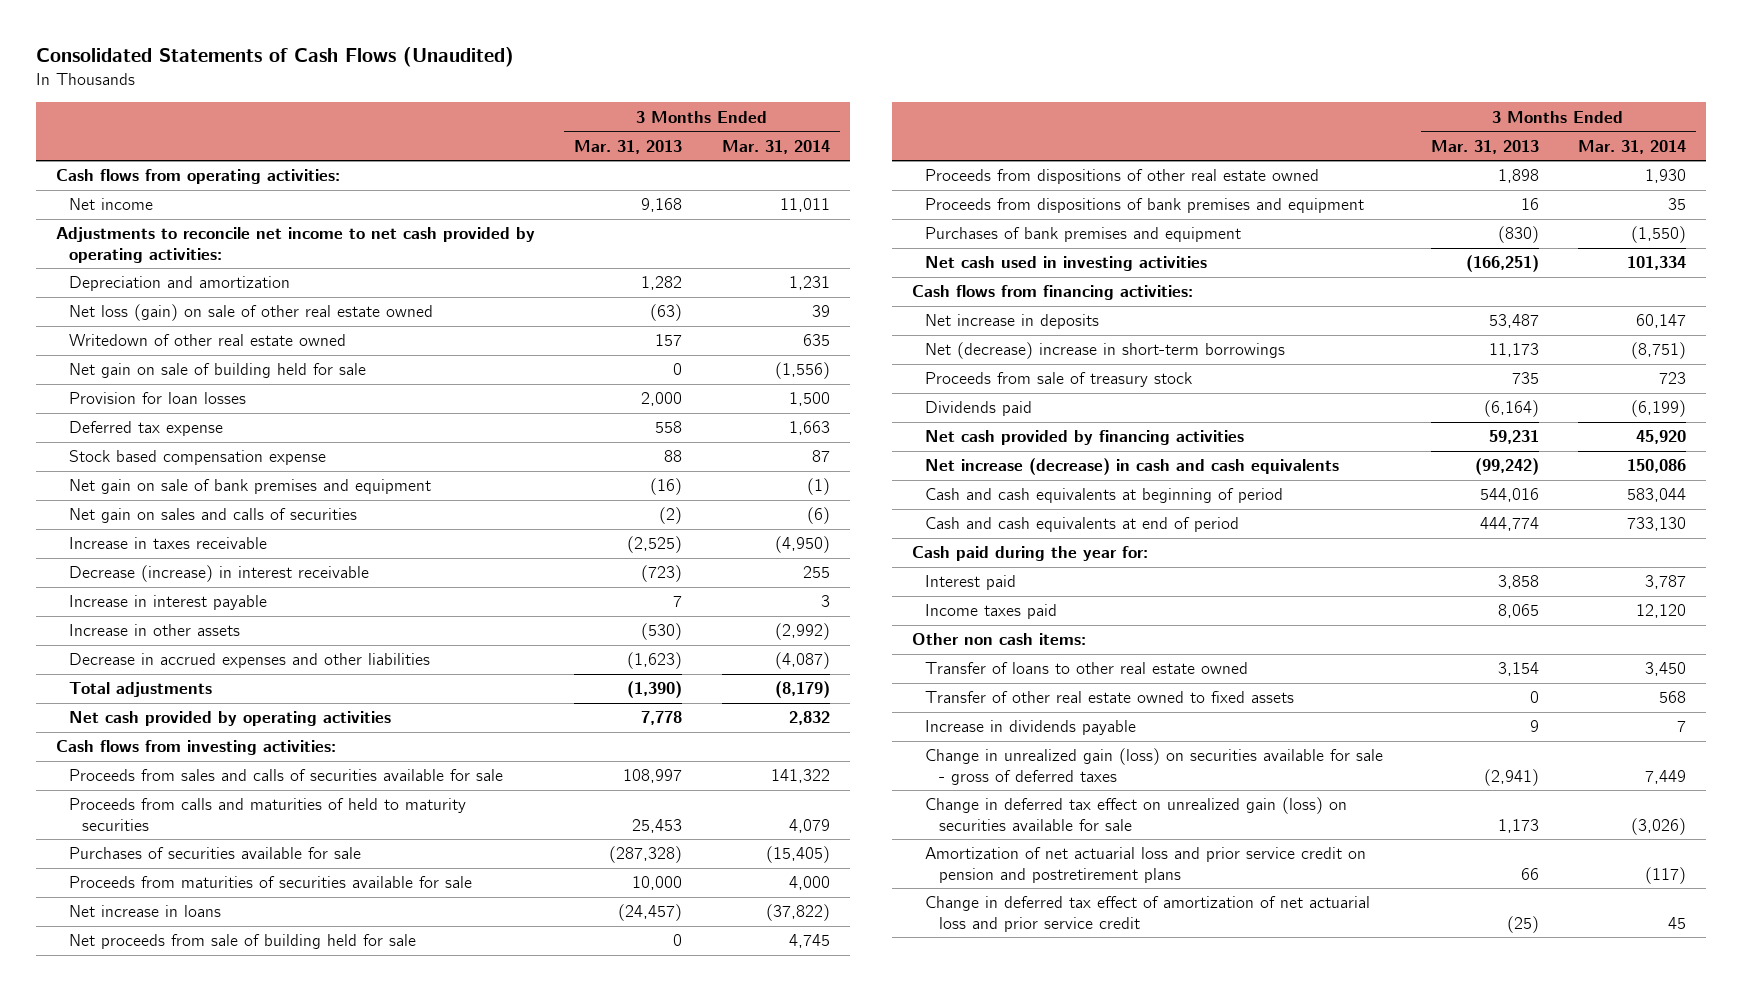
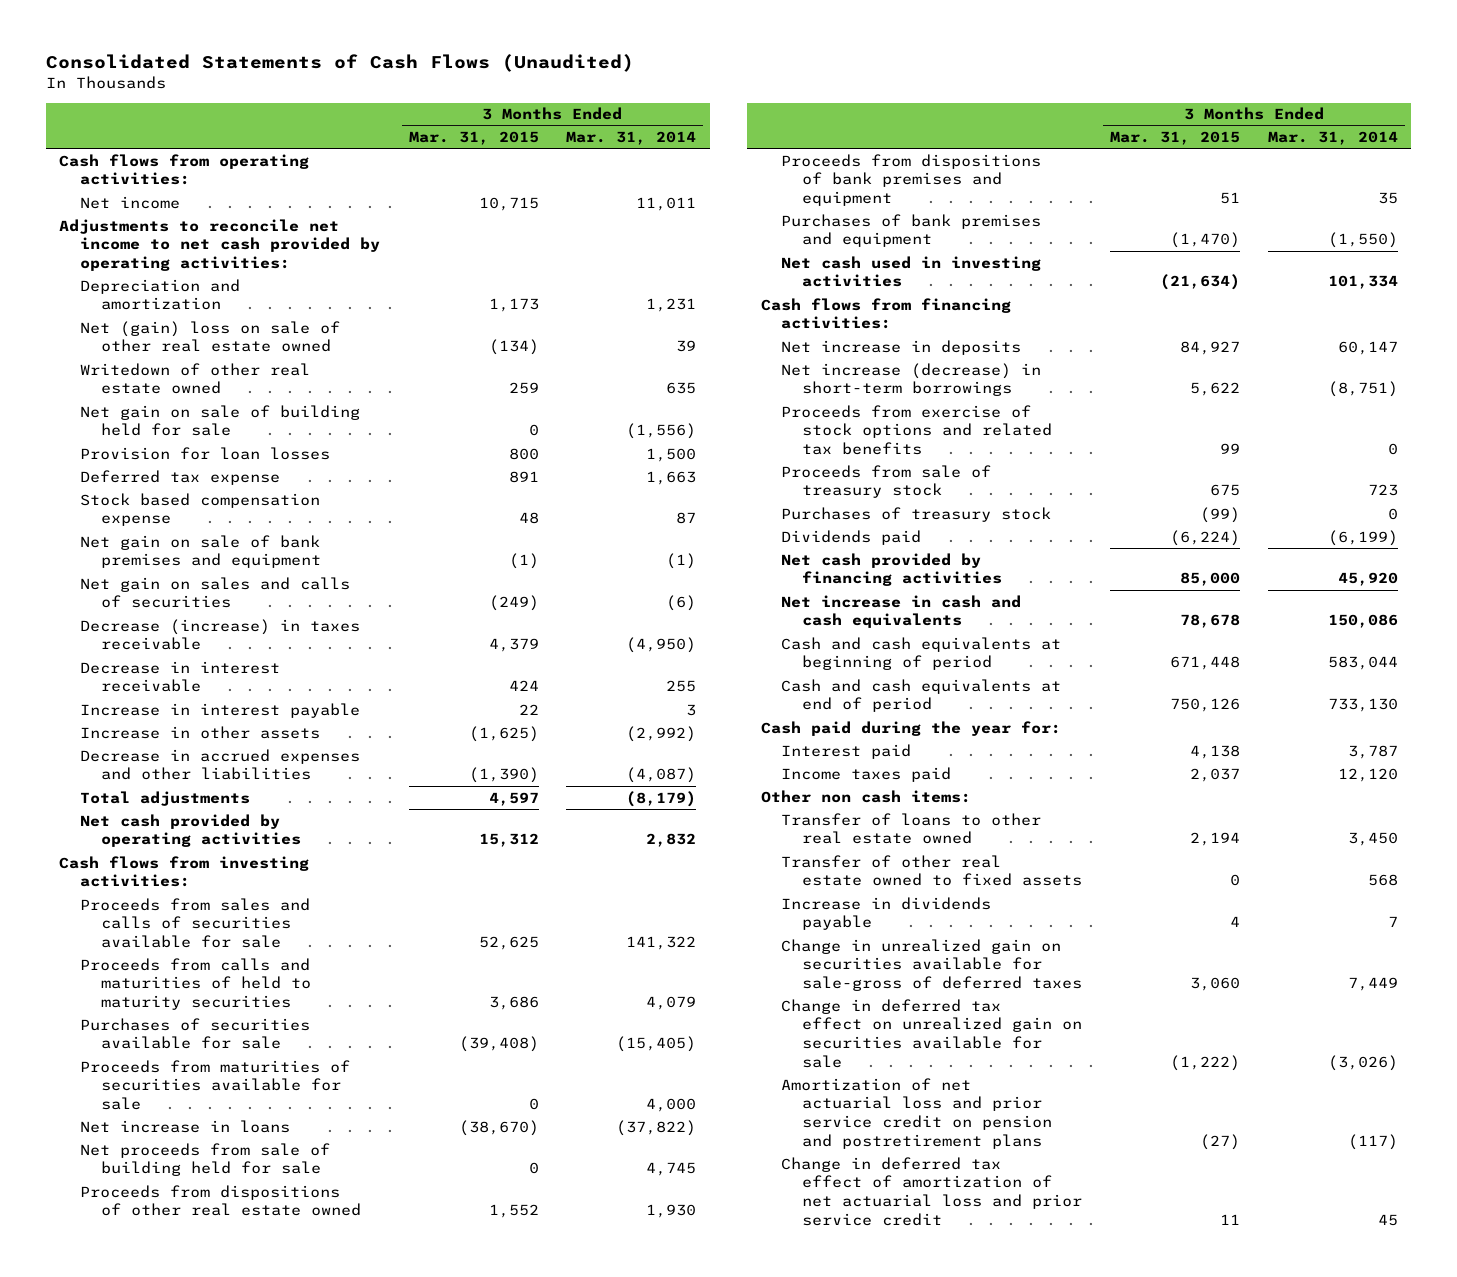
- | 3 Months Ended Mar. 31, 2013 | 3 Months Ended Mar. 31, 2014
+ | 3 Months Ended Mar. 31, 2015 | 3 Months Ended Mar. 31, 2014
- Net loss (gain) on sale of other real estate owned | (63) | 39
+ Net (gain) loss on sale of other real estate owned | (134) | 39
- Increase in taxes receivable | (2,525) | (4,950)
- Decrease (increase) in interest receivable | (723) | 255
+ Decrease (increase) in taxes receivable | 4,379 | (4,950)
+ Decrease in interest receivable | 424 | 255
- Net (decrease) increase in short-term borrowings | 11,173 | (8,751)
+ Net increase (decrease) in short-term borrowings | 5,622 | (8,751)
+ Proceeds from exercise of stock options and related tax benefits | 99 | 0
+ Purchases of treasury stock | (99) | 0
- Net increase (decrease) in cash and cash equivalents | (99,242) | 150,086
+ Net increase in cash and cash equivalents | 78,678 | 150,086
- Change in unrealized gain (loss) on securities available for sale - gross of deferred taxes | (2,941) | 7,449
- Change in deferred tax effect on unrealized gain (loss) on securities available for sale | 1,173 | (3,026)
+ Change in unrealized gain on securities available for sale-gross of deferred taxes | 3,060 | 7,449
+ Change in deferred tax effect on unrealized gain on securities available for sale | (1,222) | (3,026)

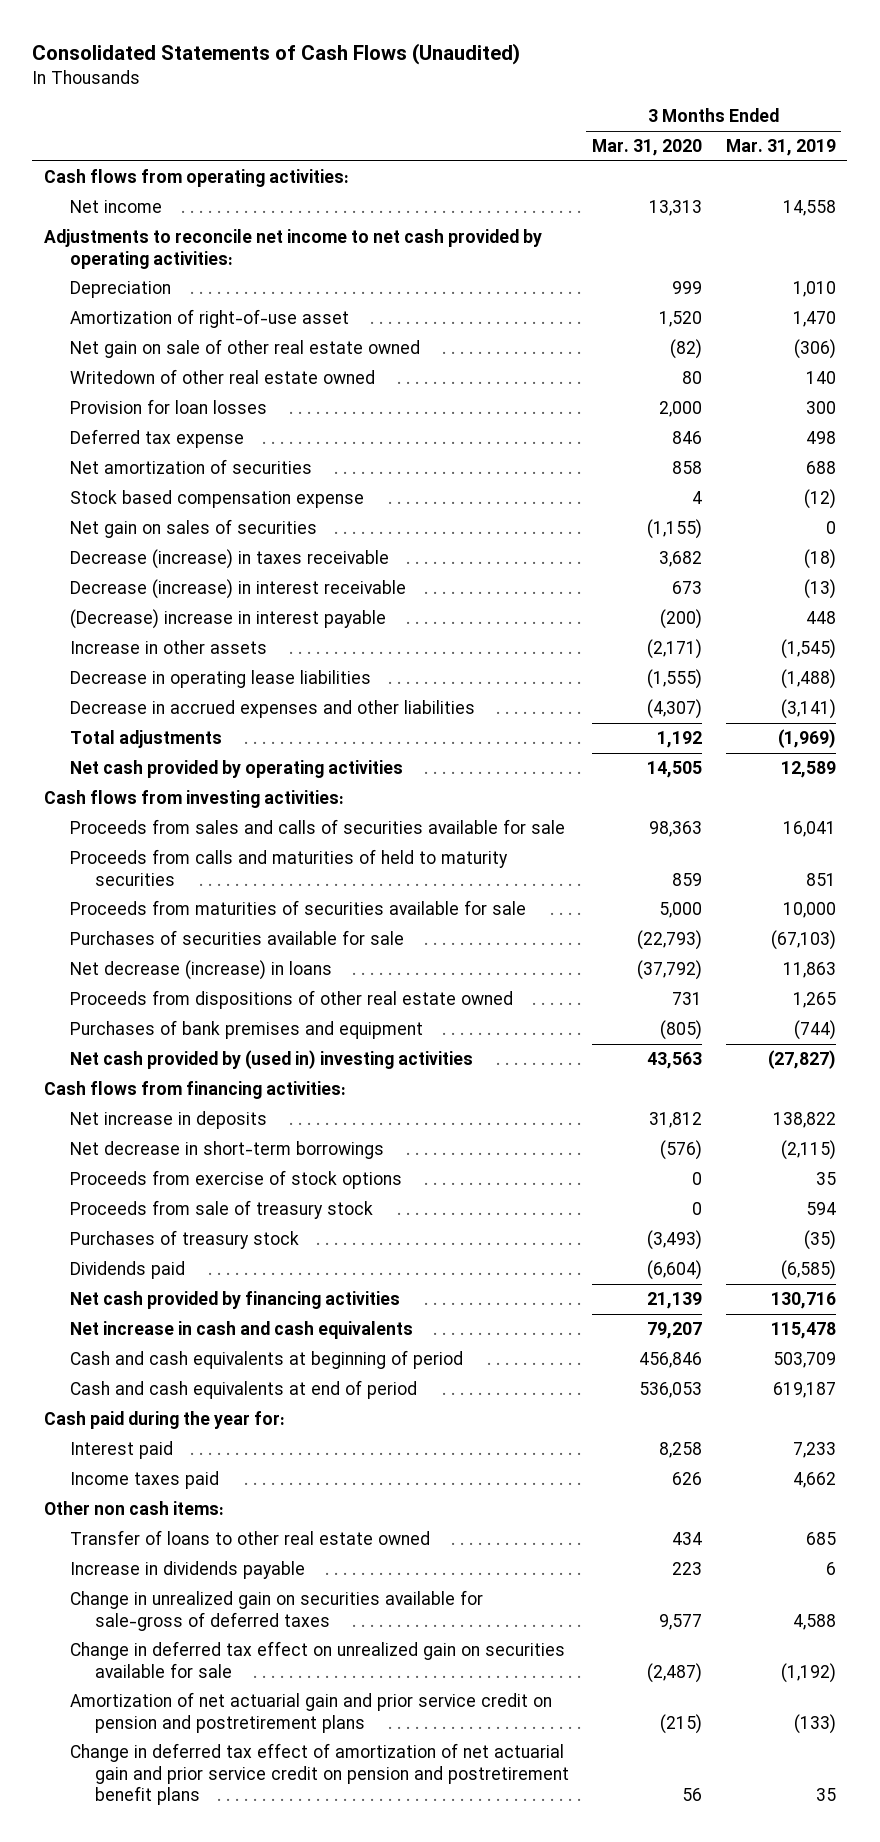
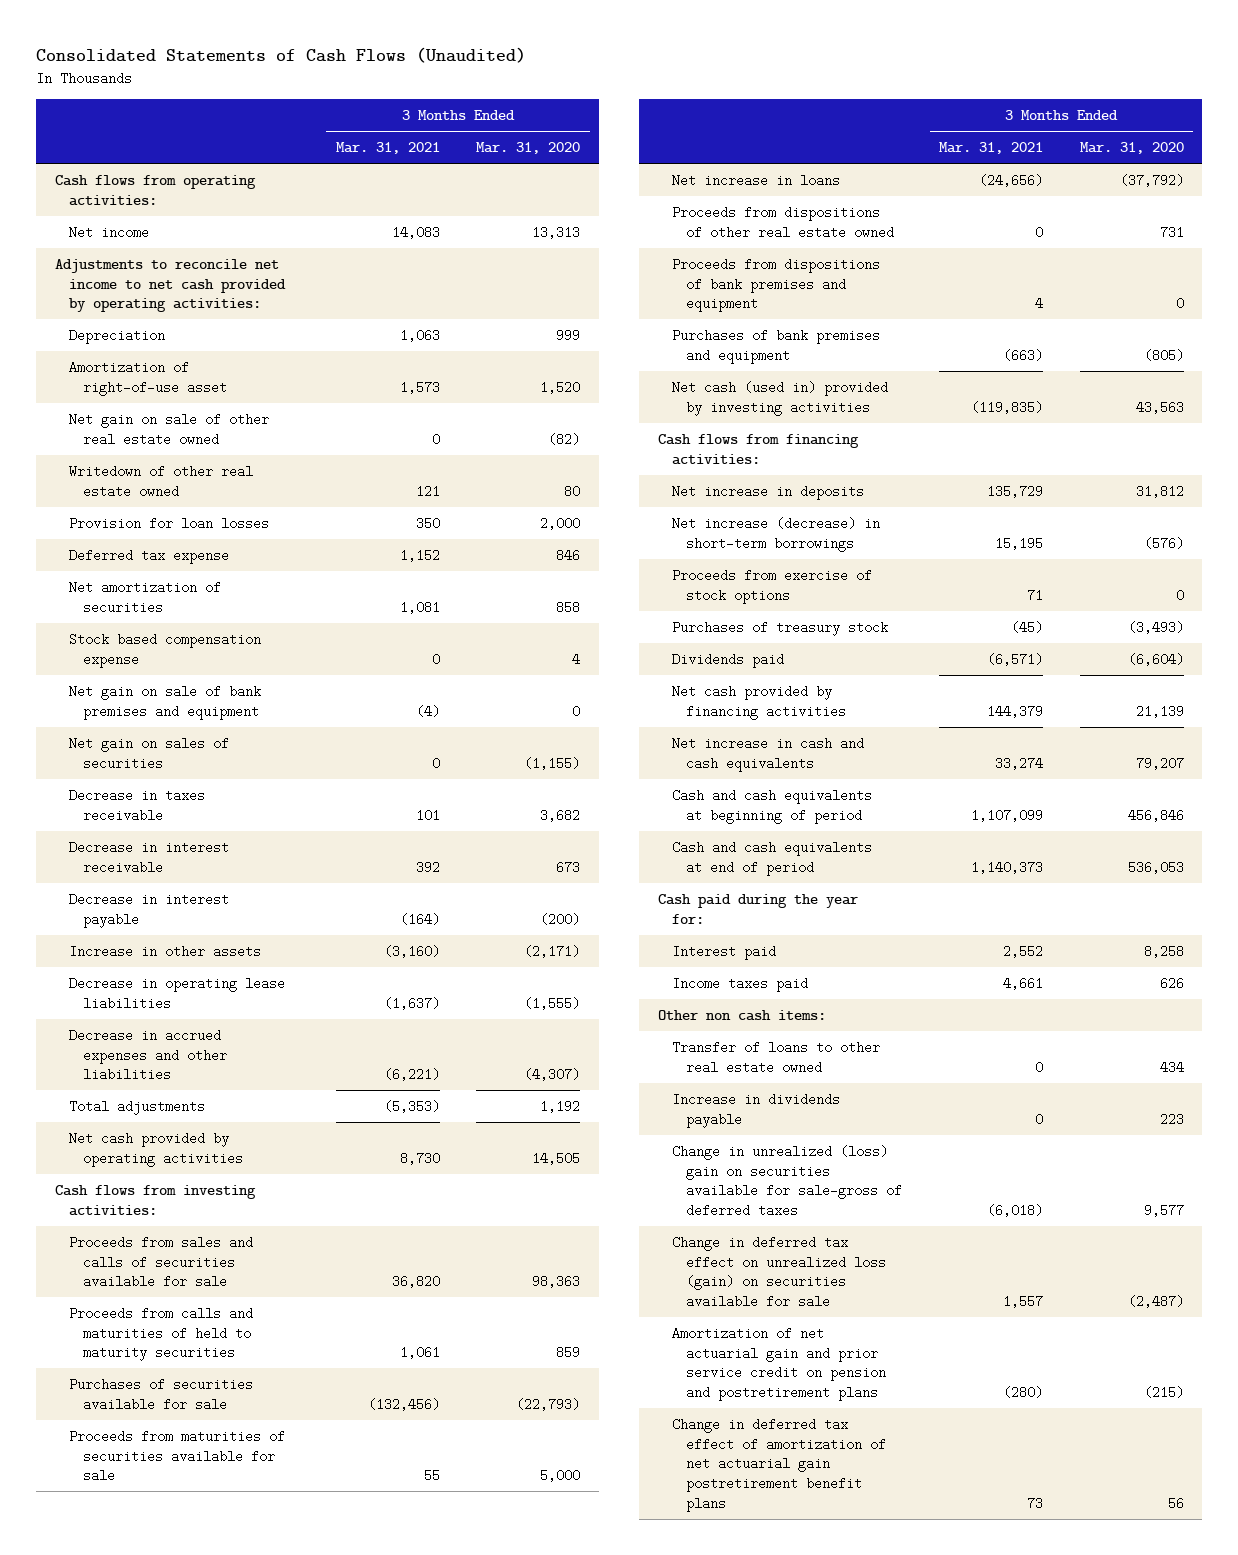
- | 3 Months Ended Mar. 31, 2020 | 3 Months Ended Mar. 31, 2019
+ | 3 Months Ended Mar. 31, 2021 | 3 Months Ended Mar. 31, 2020
+ Net gain on sale of bank premises and equipment | (4) | 0
- Decrease (increase) in taxes receivable | 3,682 | (18)
- Decrease (increase) in interest receivable | 673 | (13)
- (Decrease) increase in interest payable | (200) | 448
+ Decrease in taxes receivable | 101 | 3,682
+ Decrease in interest receivable | 392 | 673
+ Decrease in interest payable | (164) | (200)
- Net decrease (increase) in loans | (37,792) | 11,863
moved down: Proceeds from maturities of securities available for sale | 55 | 5,000
+ Net increase in loans | (24,656) | (37,792)
+ Proceeds from dispositions of bank premises and equipment | 4 | 0
- Net cash provided by (used in) investing activities | 43,563 | (27,827)
+ Net cash (used in) provided by investing activities | (119,835) | 43,563
- Net decrease in short-term borrowings | (576) | (2,115)
+ Net increase (decrease) in short-term borrowings | 15,195 | (576)
- Proceeds from sale of treasury stock | 0 | 594
- Change in unrealized gain on securities available for sale-gross of deferred taxes | 9,577 | 4,588
- Change in deferred tax effect on unrealized gain on securities available for sale | (2,487) | (1,192)
+ Change in unrealized (loss) gain on securities available for sale-gross of deferred taxes | (6,018) | 9,577
+ Change in deferred tax effect on unrealized loss (gain) on securities available for sale | 1,557 | (2,487)
- Change in deferred tax effect of amortization of net actuarial gain and prior service credit on pension and postretirement benefit plans | 56 | 35
+ Change in deferred tax effect of amortization of net actuarial gain postretirement benefit plans | 73 | 56

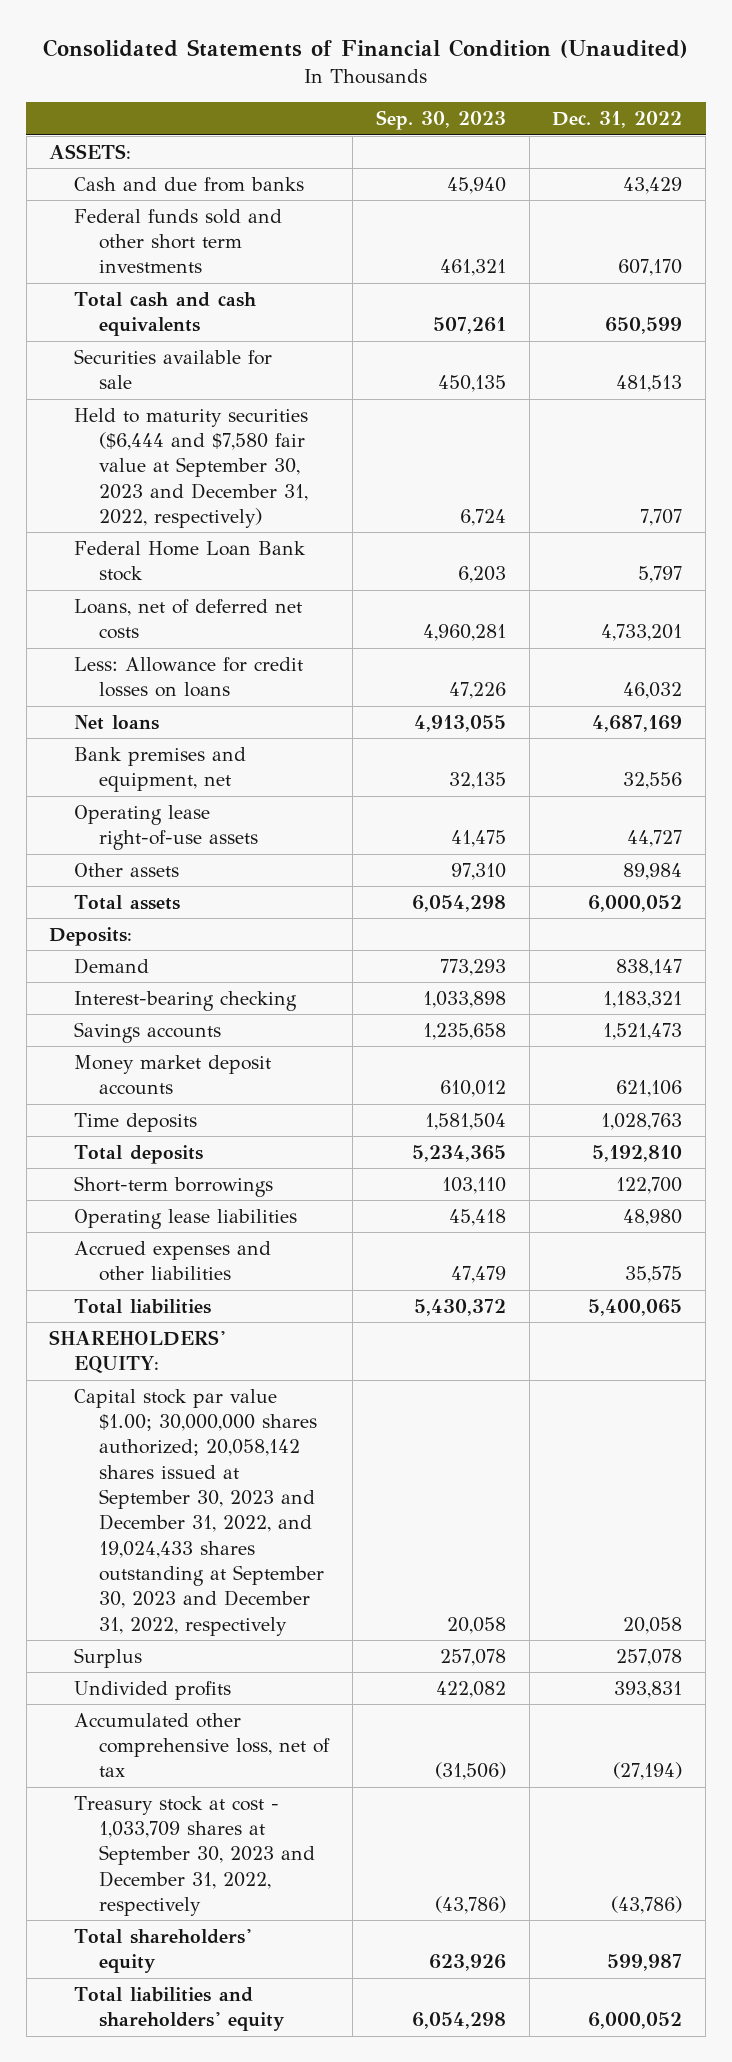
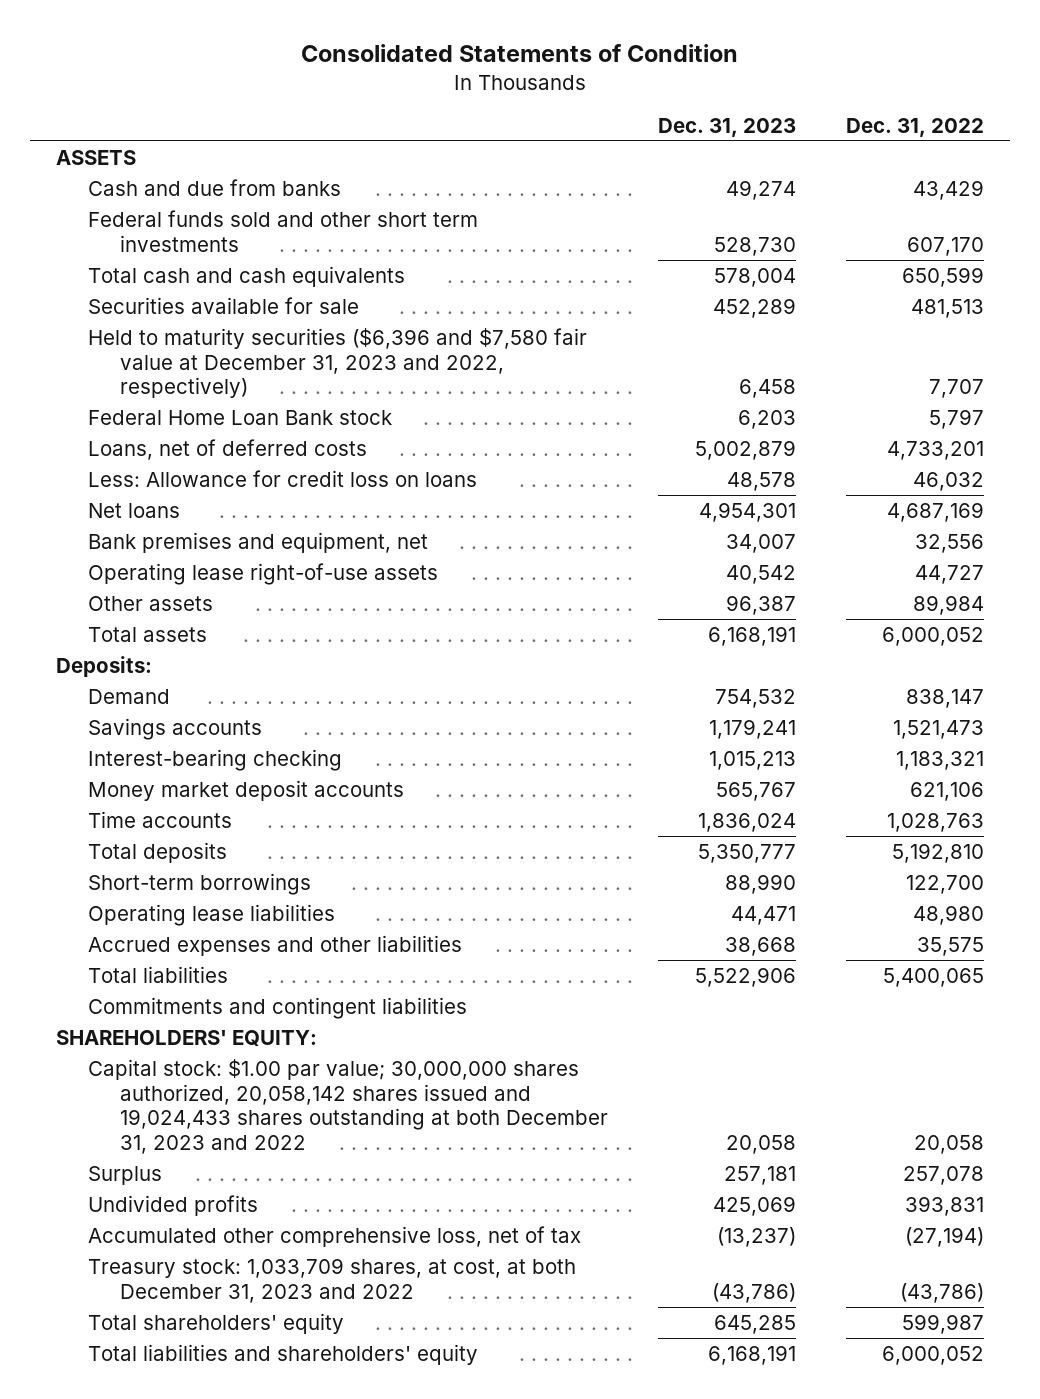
- Consolidated Statements of Financial Condition (Unaudited)
+ Consolidated Statements of Condition
- | Sep. 30, 2023 | Dec. 31, 2022
+ | Dec. 31, 2023 | Dec. 31, 2022
- ASSETS:
+ ASSETS
- Held to maturity securities ($6,444 and $7,580 fair value at September 30, 2023 and December 31, 2022, respectively) | 6,724 | 7,707
+ Held to maturity securities ($6,396 and $7,580 fair value at December 31, 2023 and 2022, respectively) | 6,458 | 7,707
- Loans, net of deferred net costs | 4,960,281 | 4,733,201
- Less: Allowance for credit losses on loans | 47,226 | 46,032
+ Loans, net of deferred costs | 5,002,879 | 4,733,201
+ Less: Allowance for credit loss on loans | 48,578 | 46,032
moved down: Interest-bearing checking | 1,015,213 | 1,183,321
- Time deposits | 1,581,504 | 1,028,763
+ Time accounts | 1,836,024 | 1,028,763
+ Commitments and contingent liabilities
- Capital stock par value $1.00; 30,000,000 shares authorized; 20,058,142 shares issued at September 30, 2023 and December 31, 2022, and 19,024,433 shares outstanding at September 30, 2023 and December 31, 2022, respectively | 20,058 | 20,058
+ Capital stock: $1.00 par value; 30,000,000 shares authorized, 20,058,142 shares issued and 19,024,433 shares outstanding at both December 31, 2023 and 2022 | 20,058 | 20,058
- Treasury stock at cost - 1,033,709 shares at September 30, 2023 and December 31, 2022, respectively | (43,786) | (43,786)
+ Treasury stock: 1,033,709 shares, at cost, at both December 31, 2023 and 2022 | (43,786) | (43,786)

